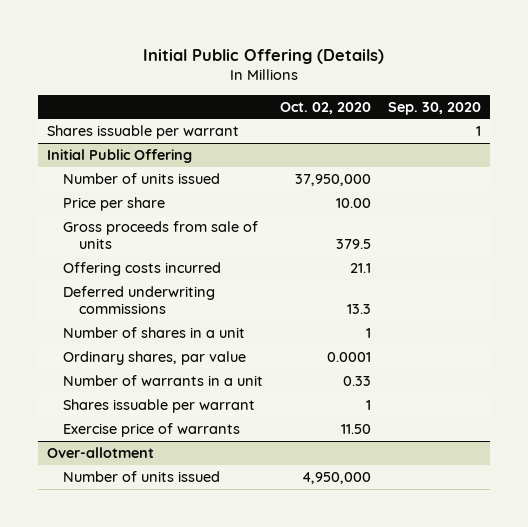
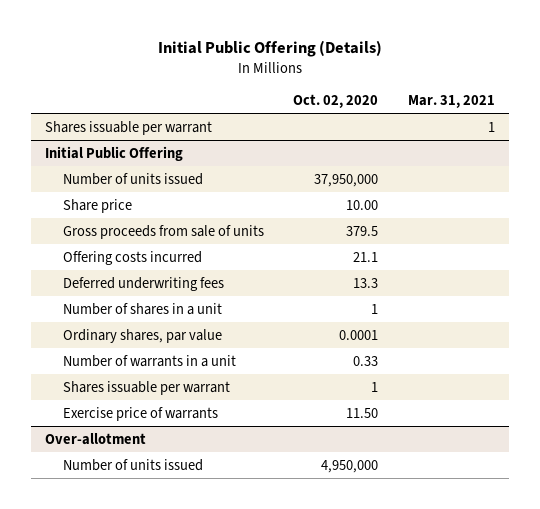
- | Oct. 02, 2020 | Sep. 30, 2020
+ | Oct. 02, 2020 | Mar. 31, 2021
@ Initial Public Offering
- Price per share | 10.00 |
+ Share price | 10.00 |
- Deferred underwriting commissions | 13.3 |
+ Deferred underwriting fees | 13.3 |

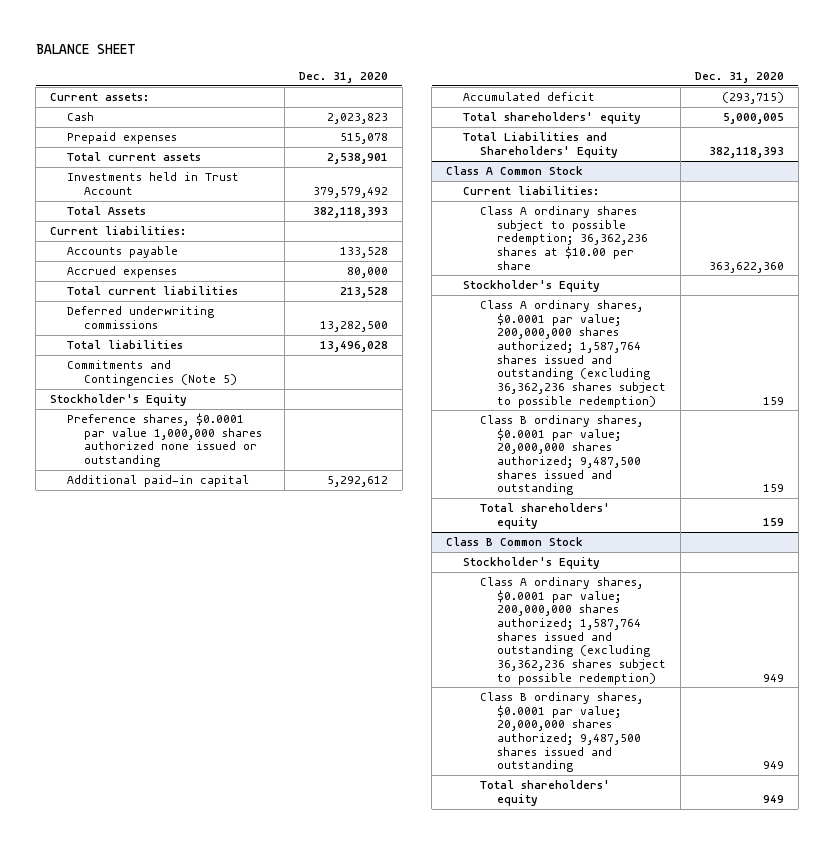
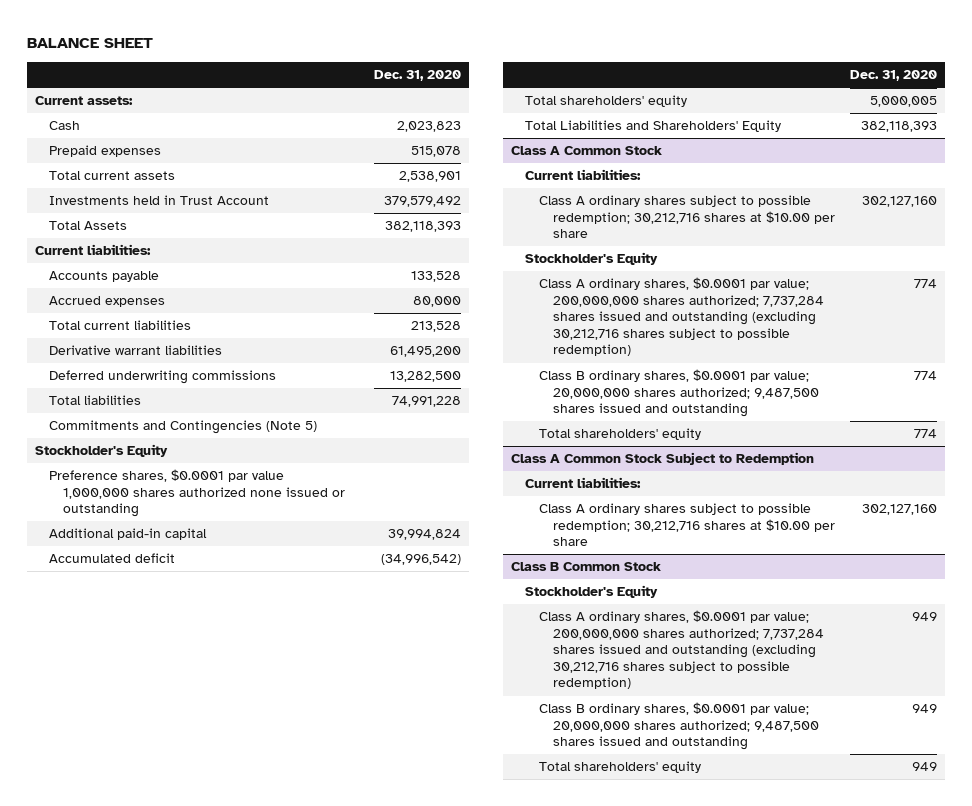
+ Derivative warrant liabilities | 61,495,200
- Total liabilities | 13,496,028
+ Total liabilities | 74,991,228
- Additional paid-in capital | 5,292,612
- Accumulated deficit | (293,715)
+ Additional paid-in capital | 39,994,824
+ Accumulated deficit | (34,996,542)
@ Class A Common Stock
- Class A ordinary shares subject to possible redemption; 36,362,236 shares at $10.00 per share | 363,622,360
+ Class A ordinary shares subject to possible redemption; 30,212,716 shares at $10.00 per share | 302,127,160
- Class A ordinary shares, $0.0001 par value; 200,000,000 shares authorized; 1,587,764 shares issued and outstanding (excluding 36,362,236 shares subject to possible redemption) | 159
- Class B ordinary shares, $0.0001 par value; 20,000,000 shares authorized; 9,487,500 shares issued and outstanding | 159
- Total shareholders' equity | 159
+ Class A ordinary shares, $0.0001 par value; 200,000,000 shares authorized; 7,737,284 shares issued and outstanding (excluding 30,212,716 shares subject to possible redemption) | 774
+ Class B ordinary shares, $0.0001 par value; 20,000,000 shares authorized; 9,487,500 shares issued and outstanding | 774
+ Total shareholders' equity | 774
+ Class A Common Stock Subject to Redemption
+ Current liabilities:
+ Class A ordinary shares subject to possible redemption; 30,212,716 shares at $10.00 per share | 302,127,160
@ Class B Common Stock
- Class A ordinary shares, $0.0001 par value; 200,000,000 shares authorized; 1,587,764 shares issued and outstanding (excluding 36,362,236 shares subject to possible redemption) | 949
+ Class A ordinary shares, $0.0001 par value; 200,000,000 shares authorized; 7,737,284 shares issued and outstanding (excluding 30,212,716 shares subject to possible redemption) | 949

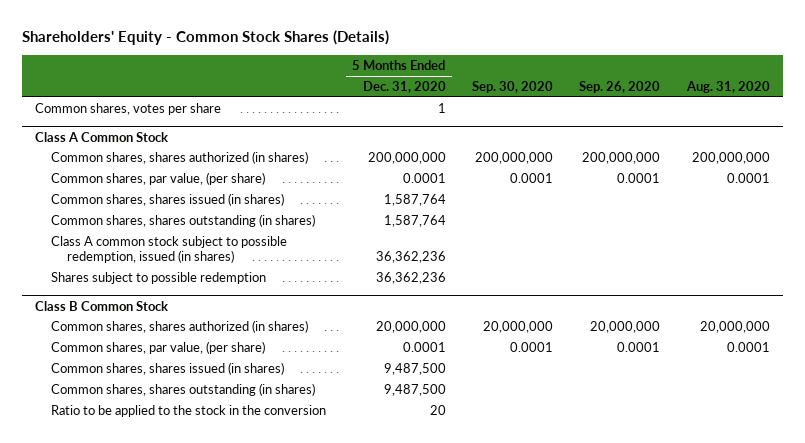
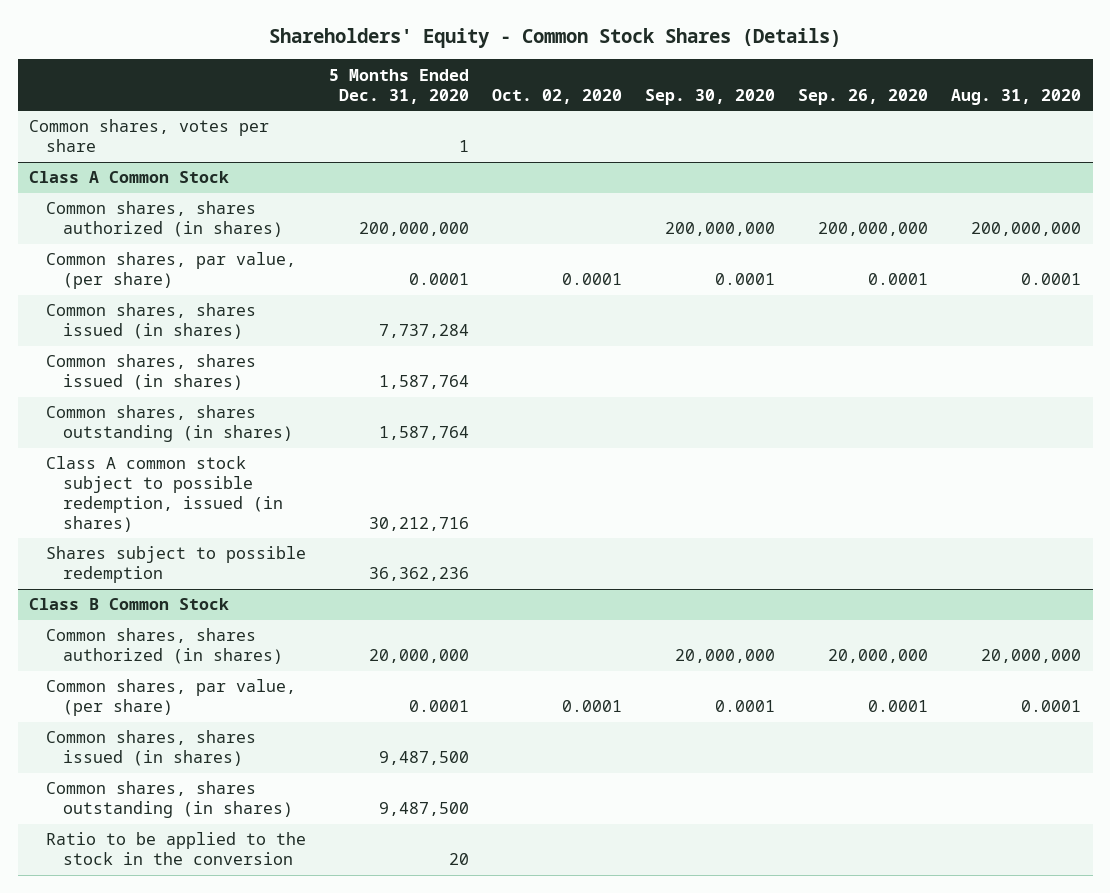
- | 5 Months Ended Dec. 31, 2020 | Sep. 30, 2020 | Sep. 26, 2020 | Aug. 31, 2020
+ | 5 Months Ended Dec. 31, 2020 | Oct. 02, 2020 | Sep. 30, 2020 | Sep. 26, 2020 | Aug. 31, 2020
@ Class A Common Stock
+ Common shares, shares issued (in shares) | 7,737,284 | | | |
- Class A common stock subject to possible redemption, issued (in shares) | 36,362,236 | | |
+ Class A common stock subject to possible redemption, issued (in shares) | 30,212,716 | | | |

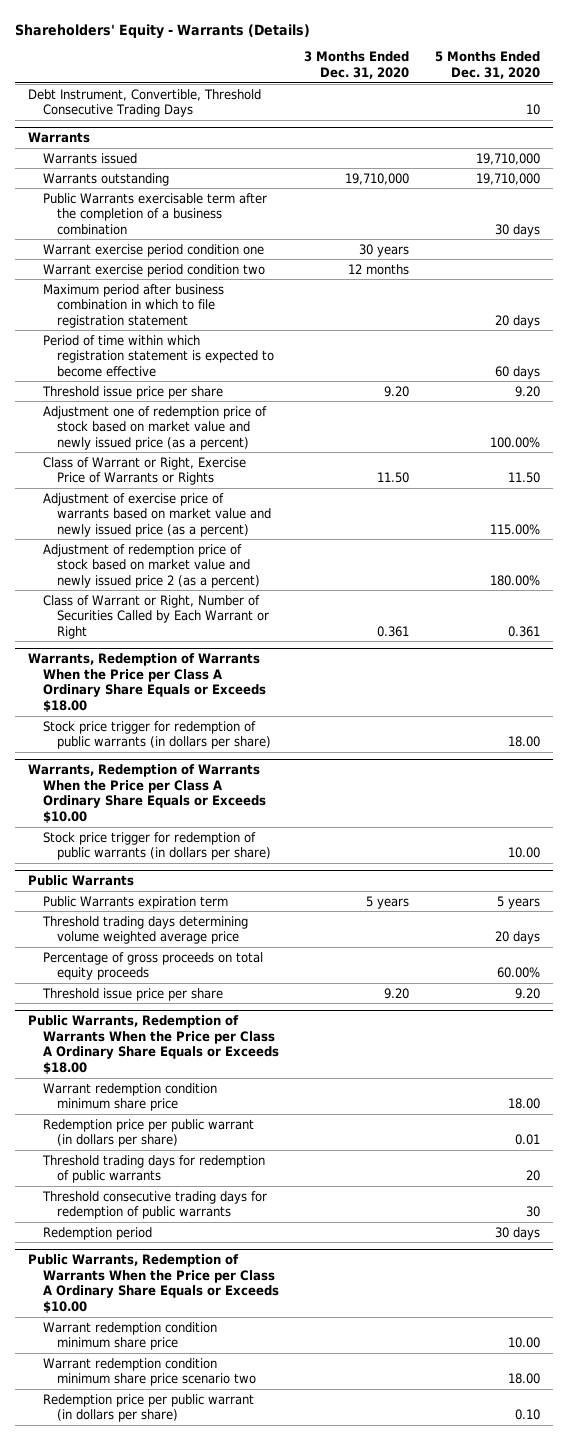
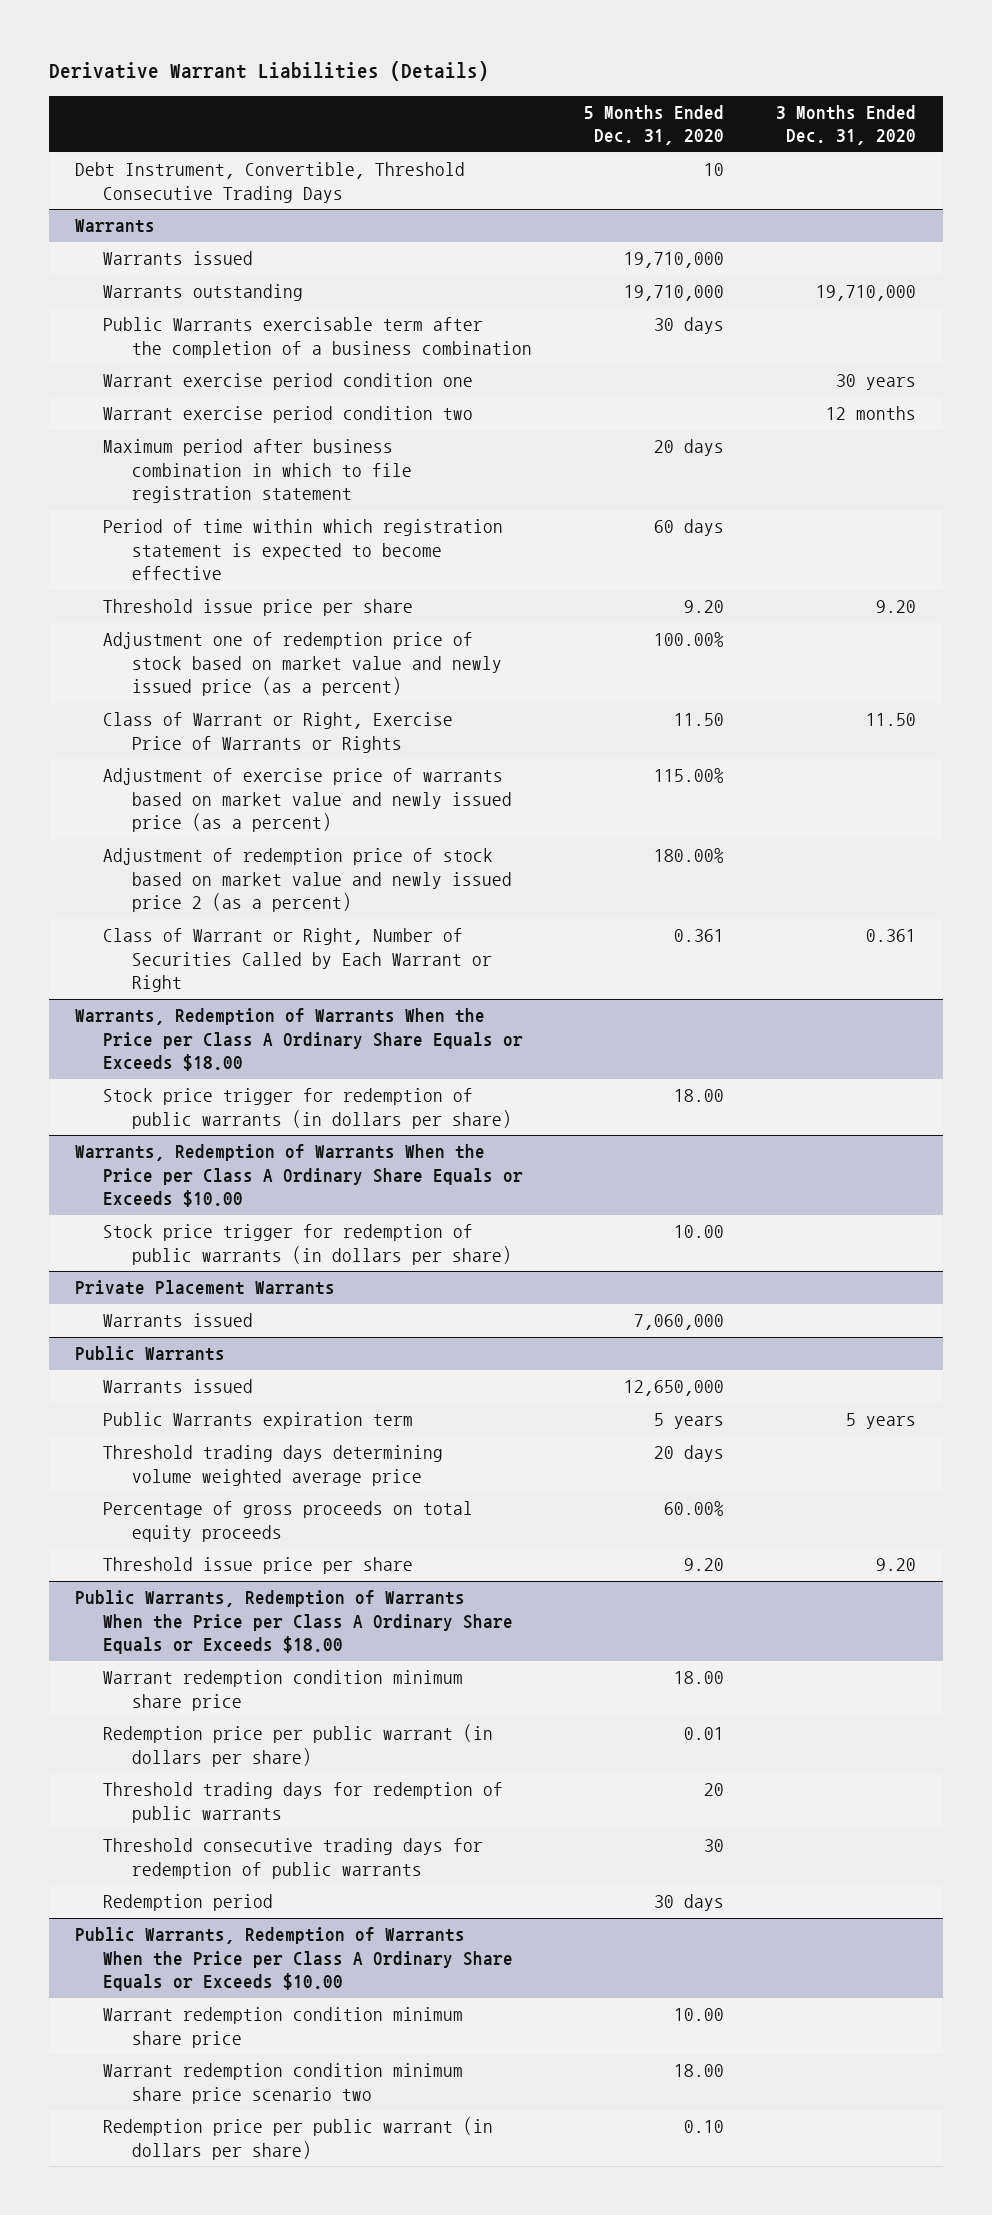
- Shareholders' Equity - Warrants (Details)
+ Derivative Warrant Liabilities (Details)
- | 3 Months Ended Dec. 31, 2020 | 5 Months Ended Dec. 31, 2020
+ | 5 Months Ended Dec. 31, 2020 | 3 Months Ended Dec. 31, 2020
+ Private Placement Warrants
+ Warrants issued | 7,060,000 |
@ Public Warrants
+ Warrants issued | 12,650,000 |

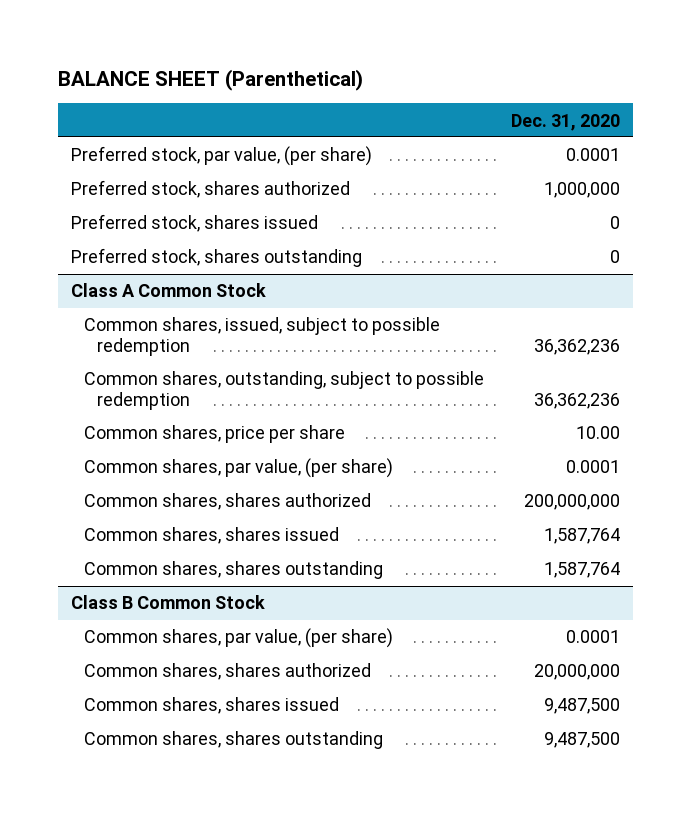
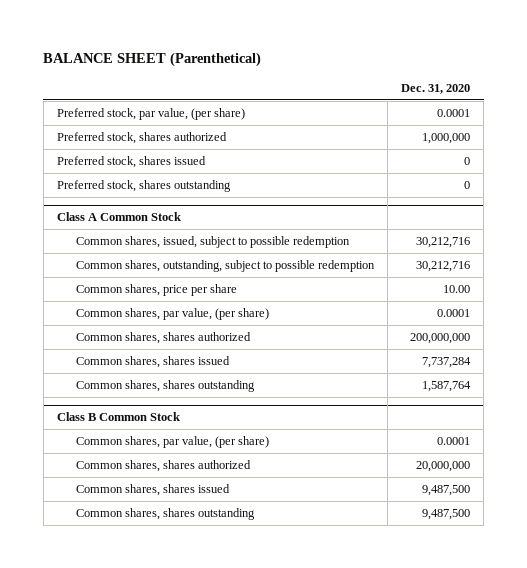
@ Class A Common Stock
- Common shares, issued, subject to possible redemption | 36,362,236
- Common shares, outstanding, subject to possible redemption | 36,362,236
+ Common shares, issued, subject to possible redemption | 30,212,716
+ Common shares, outstanding, subject to possible redemption | 30,212,716
- Common shares, shares issued | 1,587,764
+ Common shares, shares issued | 7,737,284

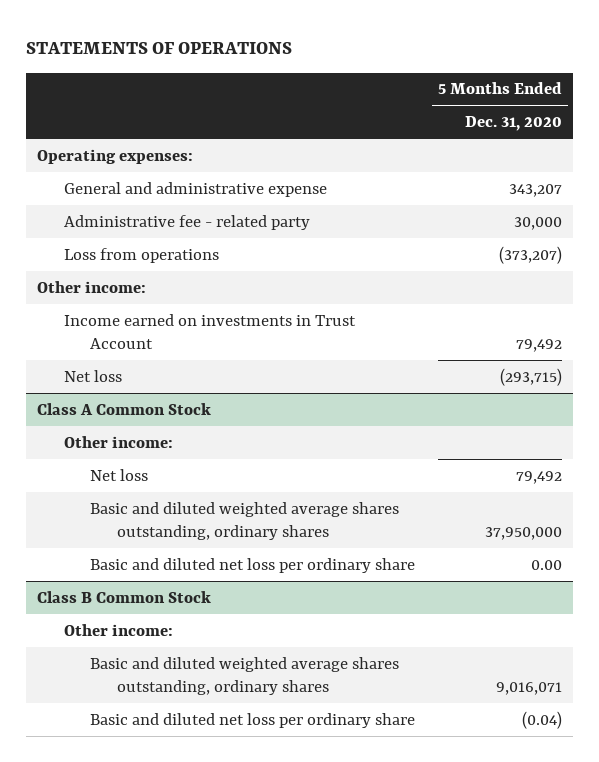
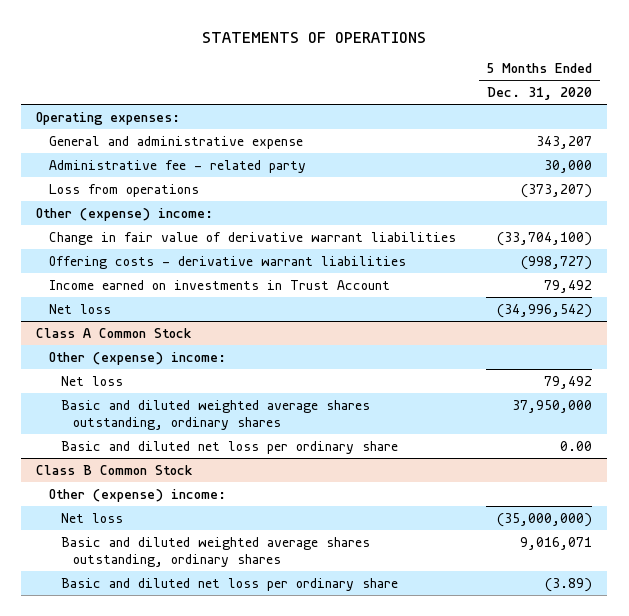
- Other income:
+ Other (expense) income:
+ Change in fair value of derivative warrant liabilities | (33,704,100)
+ Offering costs - derivative warrant liabilities | (998,727)
- Net loss | (293,715)
+ Net loss | (34,996,542)
@ Class A Common Stock
- Other income:
+ Other (expense) income:
@ Class B Common Stock
- Other income:
+ Other (expense) income:
+ Net loss | (35,000,000)
- Basic and diluted net loss per ordinary share | (0.04)
+ Basic and diluted net loss per ordinary share | (3.89)

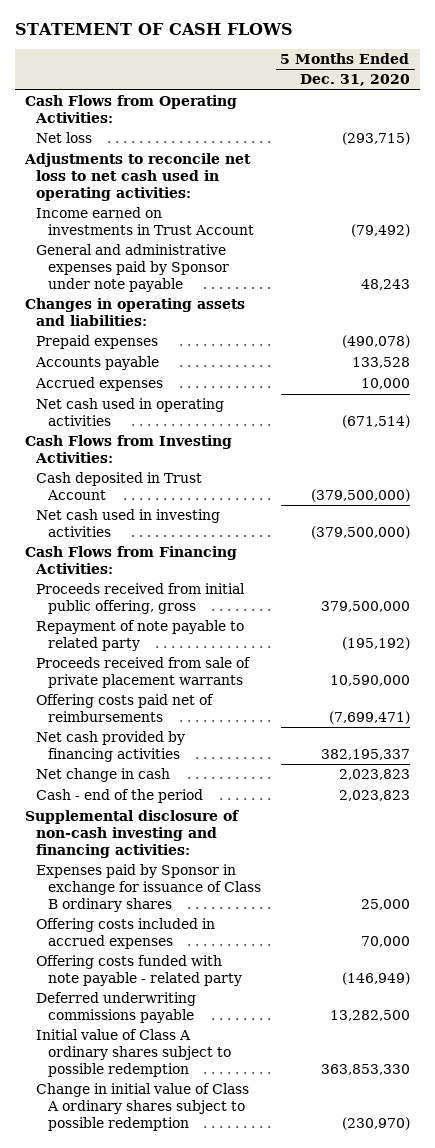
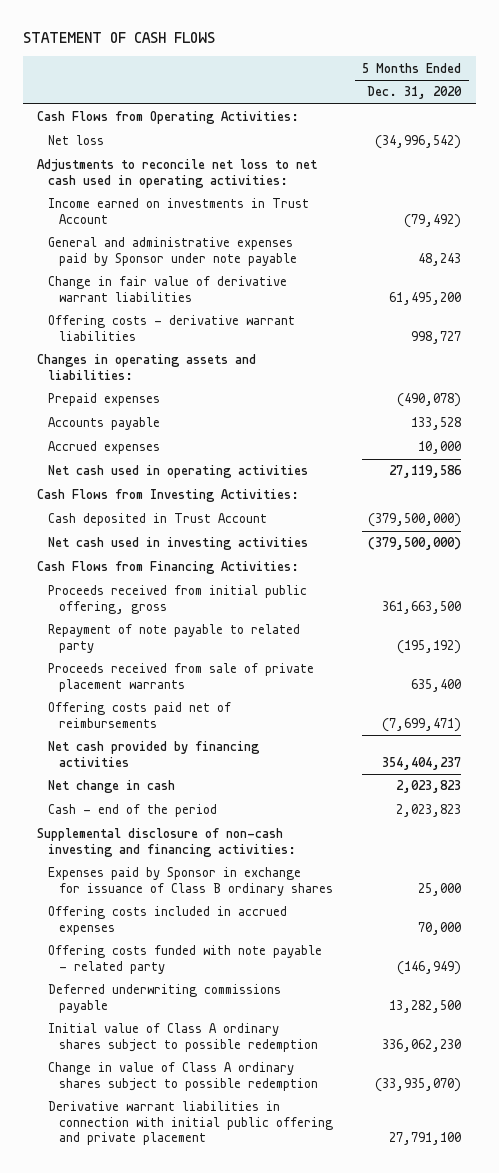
- Net loss | (293,715)
+ Net loss | (34,996,542)
+ Change in fair value of derivative warrant liabilities | 61,495,200
+ Offering costs - derivative warrant liabilities | 998,727
- Net cash used in operating activities | (671,514)
+ Net cash used in operating activities | 27,119,586
- Proceeds received from initial public offering, gross | 379,500,000
+ Proceeds received from initial public offering, gross | 361,663,500
- Proceeds received from sale of private placement warrants | 10,590,000
+ Proceeds received from sale of private placement warrants | 635,400
- Net cash provided by financing activities | 382,195,337
+ Net cash provided by financing activities | 354,404,237
- Initial value of Class A ordinary shares subject to possible redemption | 363,853,330
- Change in initial value of Class A ordinary shares subject to possible redemption | (230,970)
+ Initial value of Class A ordinary shares subject to possible redemption | 336,062,230
+ Change in value of Class A ordinary shares subject to possible redemption | (33,935,070)
+ Derivative warrant liabilities in connection with initial public offering and private placement | 27,791,100

